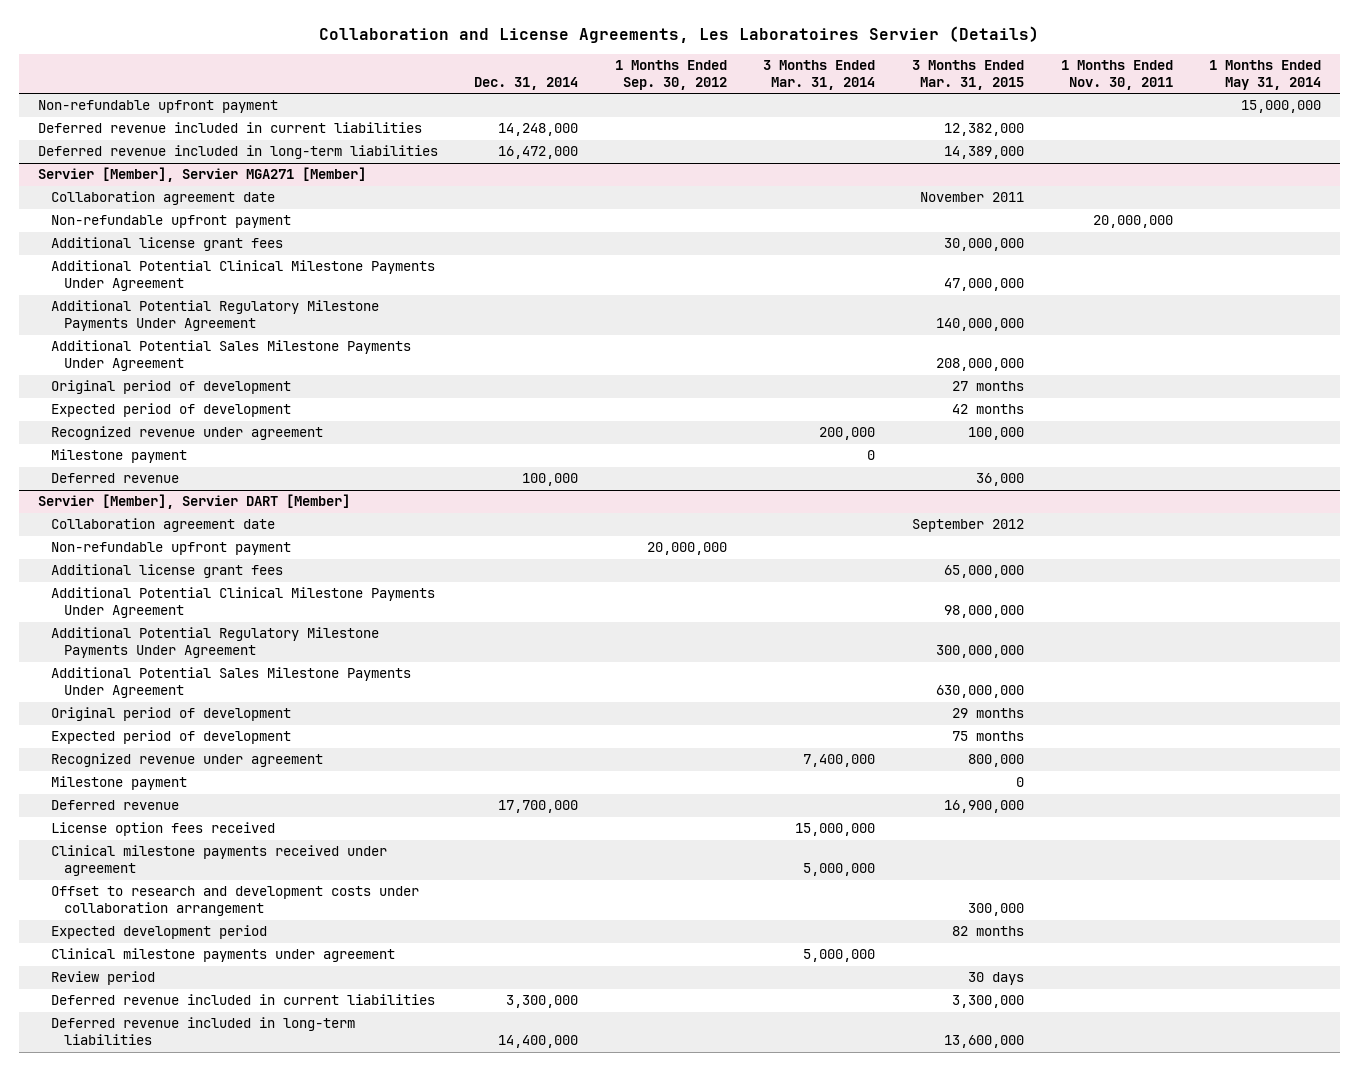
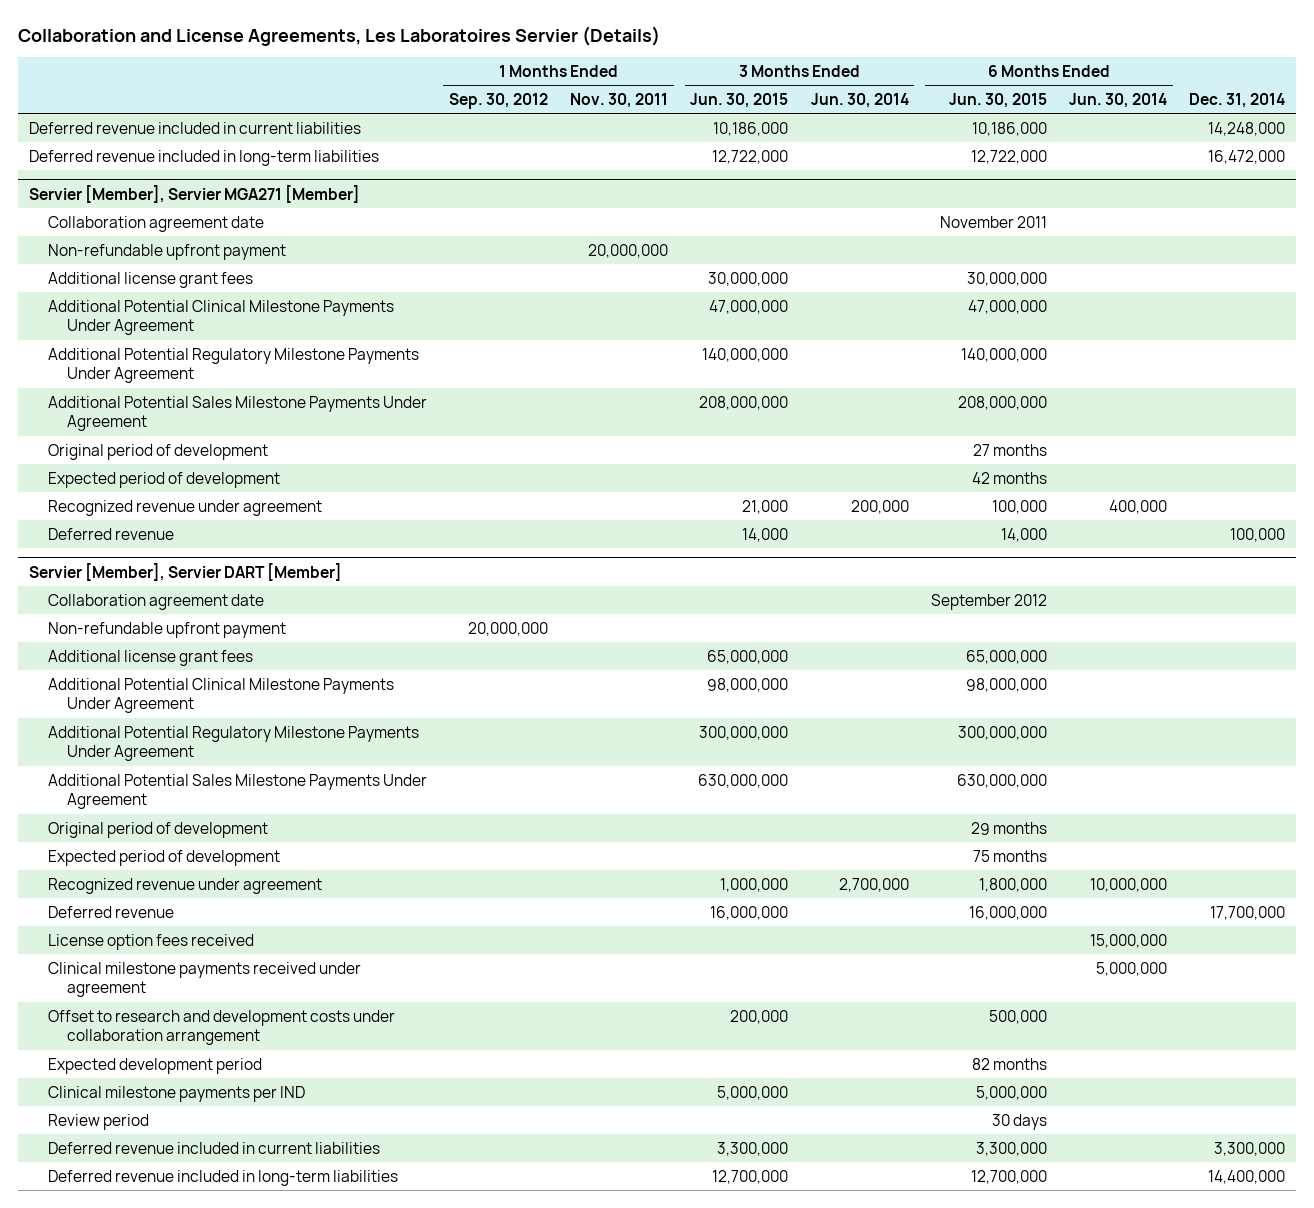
- | Dec. 31, 2014 | 1 Months Ended Sep. 30, 2012 | 3 Months Ended Mar. 31, 2014 | 3 Months Ended Mar. 31, 2015 | 1 Months Ended Nov. 30, 2011 | 1 Months Ended May 31, 2014
+ | 1 Months Ended Sep. 30, 2012 | 1 Months Ended Nov. 30, 2011 | 3 Months Ended Jun. 30, 2015 | 3 Months Ended Jun. 30, 2014 | 6 Months Ended Jun. 30, 2015 | 6 Months Ended Jun. 30, 2014 | Dec. 31, 2014
- Non-refundable upfront payment | | | | | | 15,000,000
@ Servier [Member], Servier MGA271 [Member]
- Milestone payment | | | 0 | | |
@ Servier [Member], Servier DART [Member]
- Milestone payment | | | | 0 | |
- Clinical milestone payments under agreement | | | 5,000,000 | | |
+ Clinical milestone payments per IND | | | 5,000,000 | | 5,000,000 | |

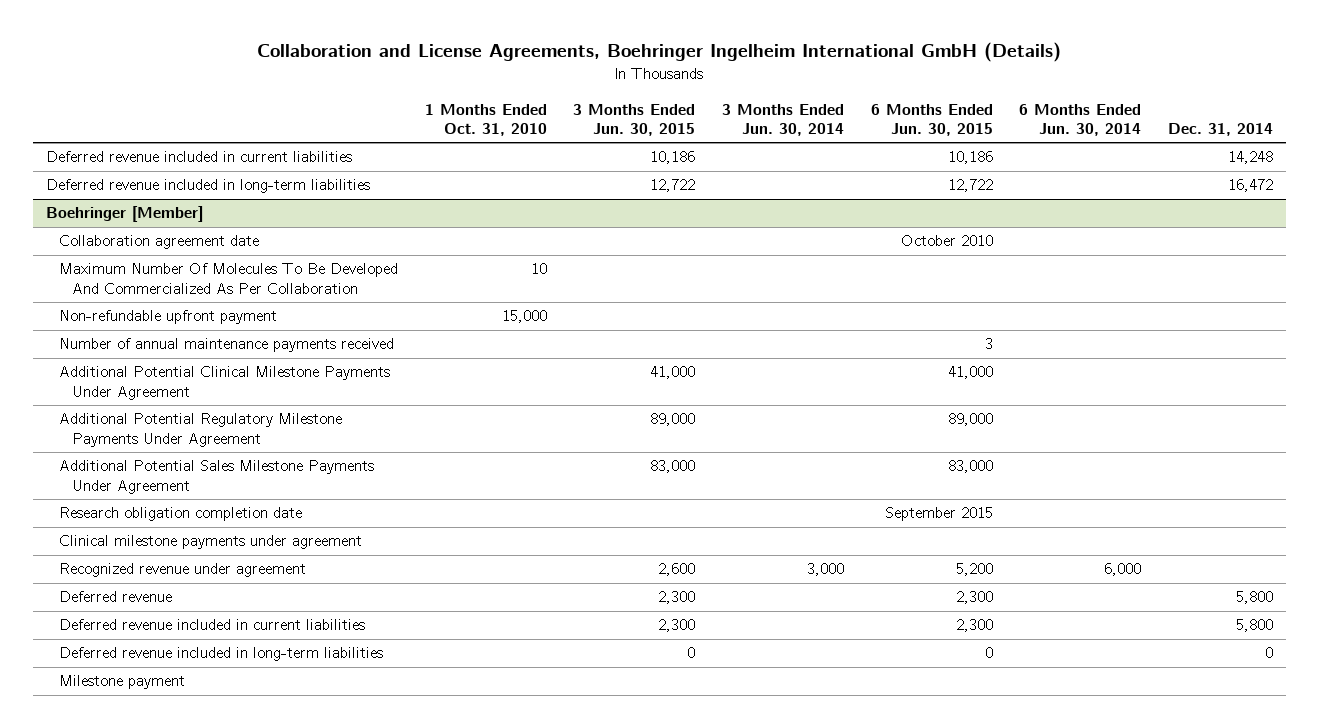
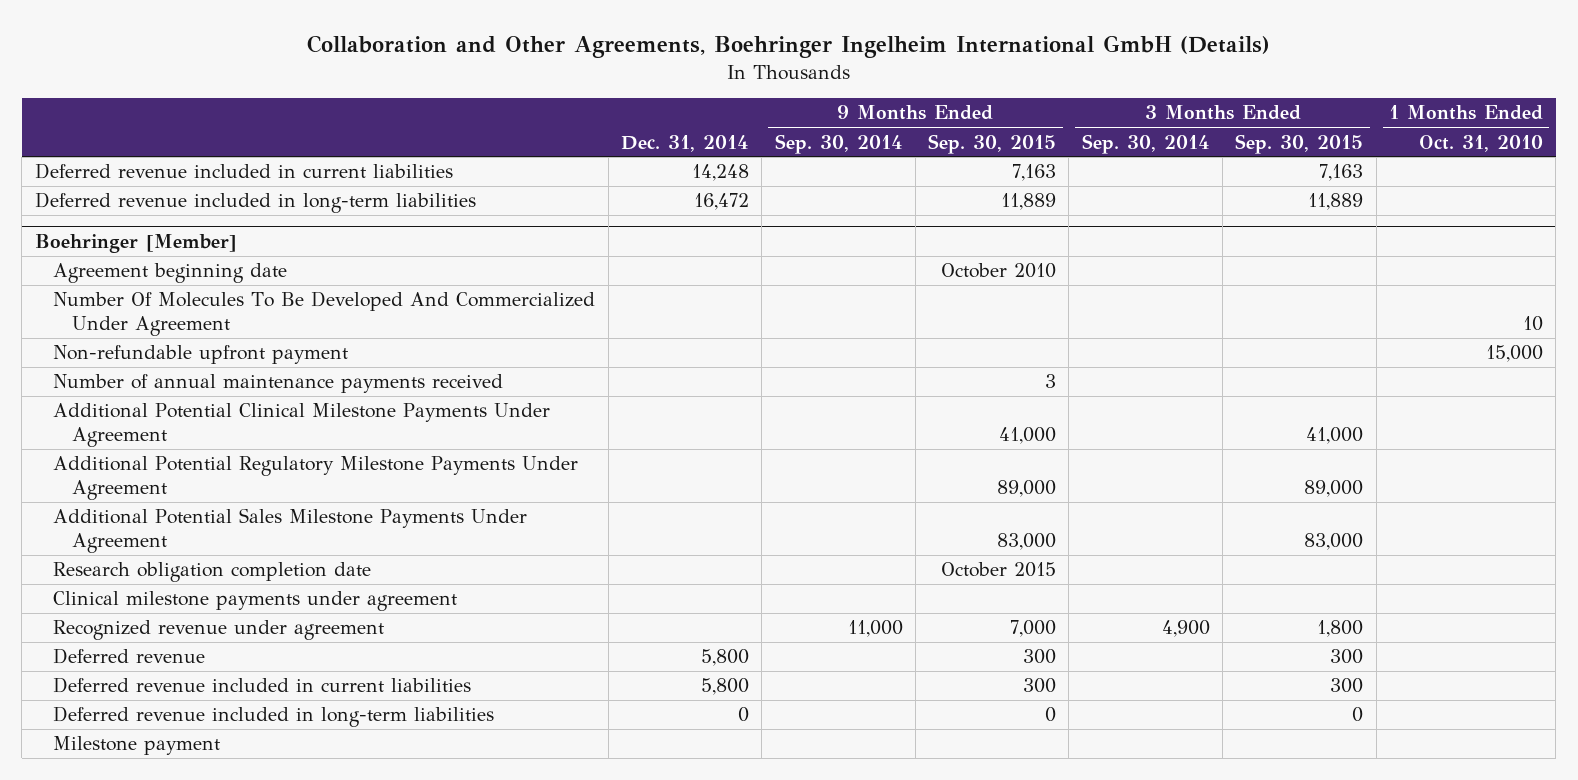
- Collaboration and License Agreements, Boehringer Ingelheim International GmbH (Details)
+ Collaboration and Other Agreements, Boehringer Ingelheim International GmbH (Details)
- | 1 Months Ended Oct. 31, 2010 | 3 Months Ended Jun. 30, 2015 | 3 Months Ended Jun. 30, 2014 | 6 Months Ended Jun. 30, 2015 | 6 Months Ended Jun. 30, 2014 | Dec. 31, 2014
+ | Dec. 31, 2014 | 9 Months Ended Sep. 30, 2014 | 9 Months Ended Sep. 30, 2015 | 3 Months Ended Sep. 30, 2014 | 3 Months Ended Sep. 30, 2015 | 1 Months Ended Oct. 31, 2010
@ Boehringer [Member]
- Collaboration agreement date | | | | October 2010 | |
- Maximum Number Of Molecules To Be Developed And Commercialized As Per Collaboration | 10 | | | | |
+ Agreement beginning date | | | October 2010 | | |
+ Number Of Molecules To Be Developed And Commercialized Under Agreement | | | | | | 10

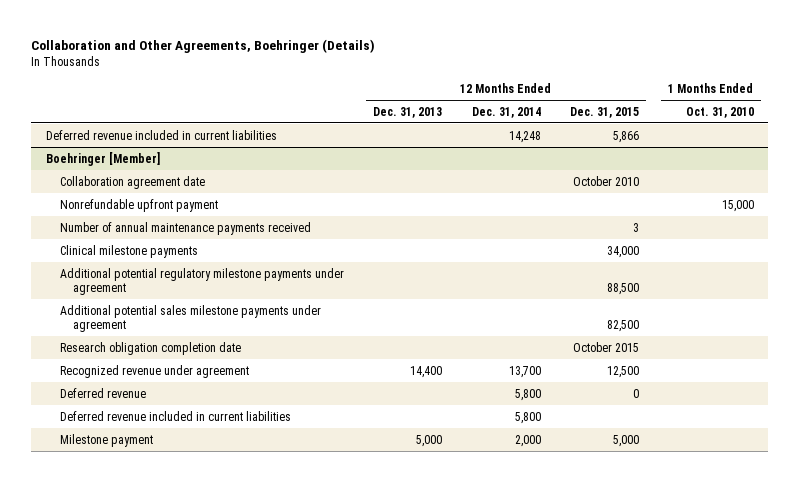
- Collaboration and Other Agreements, Boehringer Ingelheim International GmbH (Details)
+ Collaboration and Other Agreements, Boehringer (Details)
- | Dec. 31, 2014 | 9 Months Ended Sep. 30, 2014 | 9 Months Ended Sep. 30, 2015 | 3 Months Ended Sep. 30, 2014 | 3 Months Ended Sep. 30, 2015 | 1 Months Ended Oct. 31, 2010
+ | 12 Months Ended Dec. 31, 2013 | 12 Months Ended Dec. 31, 2014 | 12 Months Ended Dec. 31, 2015 | 1 Months Ended Oct. 31, 2010
- Deferred revenue included in long-term liabilities | 16,472 | | 11,889 | | 11,889 |
@ Boehringer [Member]
- Agreement beginning date | | | October 2010 | | |
- Number Of Molecules To Be Developed And Commercialized Under Agreement | | | | | | 10
- Non-refundable upfront payment | | | | | | 15,000
+ Collaboration agreement date | | | October 2010 |
+ Nonrefundable upfront payment | | | | 15,000
- Additional Potential Clinical Milestone Payments Under Agreement | | | 41,000 | | 41,000 |
- Additional Potential Regulatory Milestone Payments Under Agreement | | | 89,000 | | 89,000 |
- Additional Potential Sales Milestone Payments Under Agreement | | | 83,000 | | 83,000 |
+ Clinical milestone payments | | | 34,000 |
+ Additional potential regulatory milestone payments under agreement | | | 88,500 |
+ Additional potential sales milestone payments under agreement | | | 82,500 |
- Clinical milestone payments under agreement
- Deferred revenue included in long-term liabilities | 0 | | 0 | | 0 |

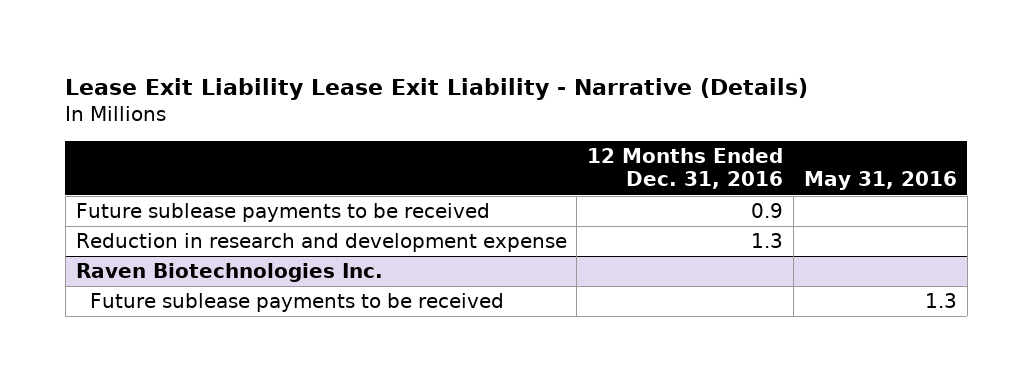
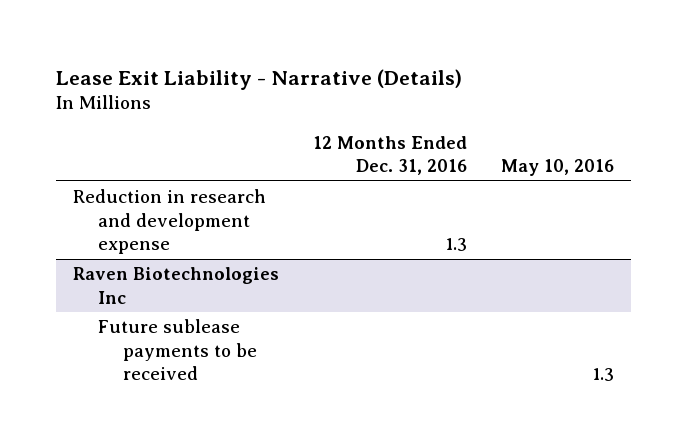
- Lease Exit Liability Lease Exit Liability - Narrative (Details)
+ Lease Exit Liability - Narrative (Details)
- | 12 Months Ended Dec. 31, 2016 | May 31, 2016
+ | 12 Months Ended Dec. 31, 2016 | May 10, 2016
- Future sublease payments to be received | 0.9 |
- Raven Biotechnologies Inc.
+ Raven Biotechnologies Inc

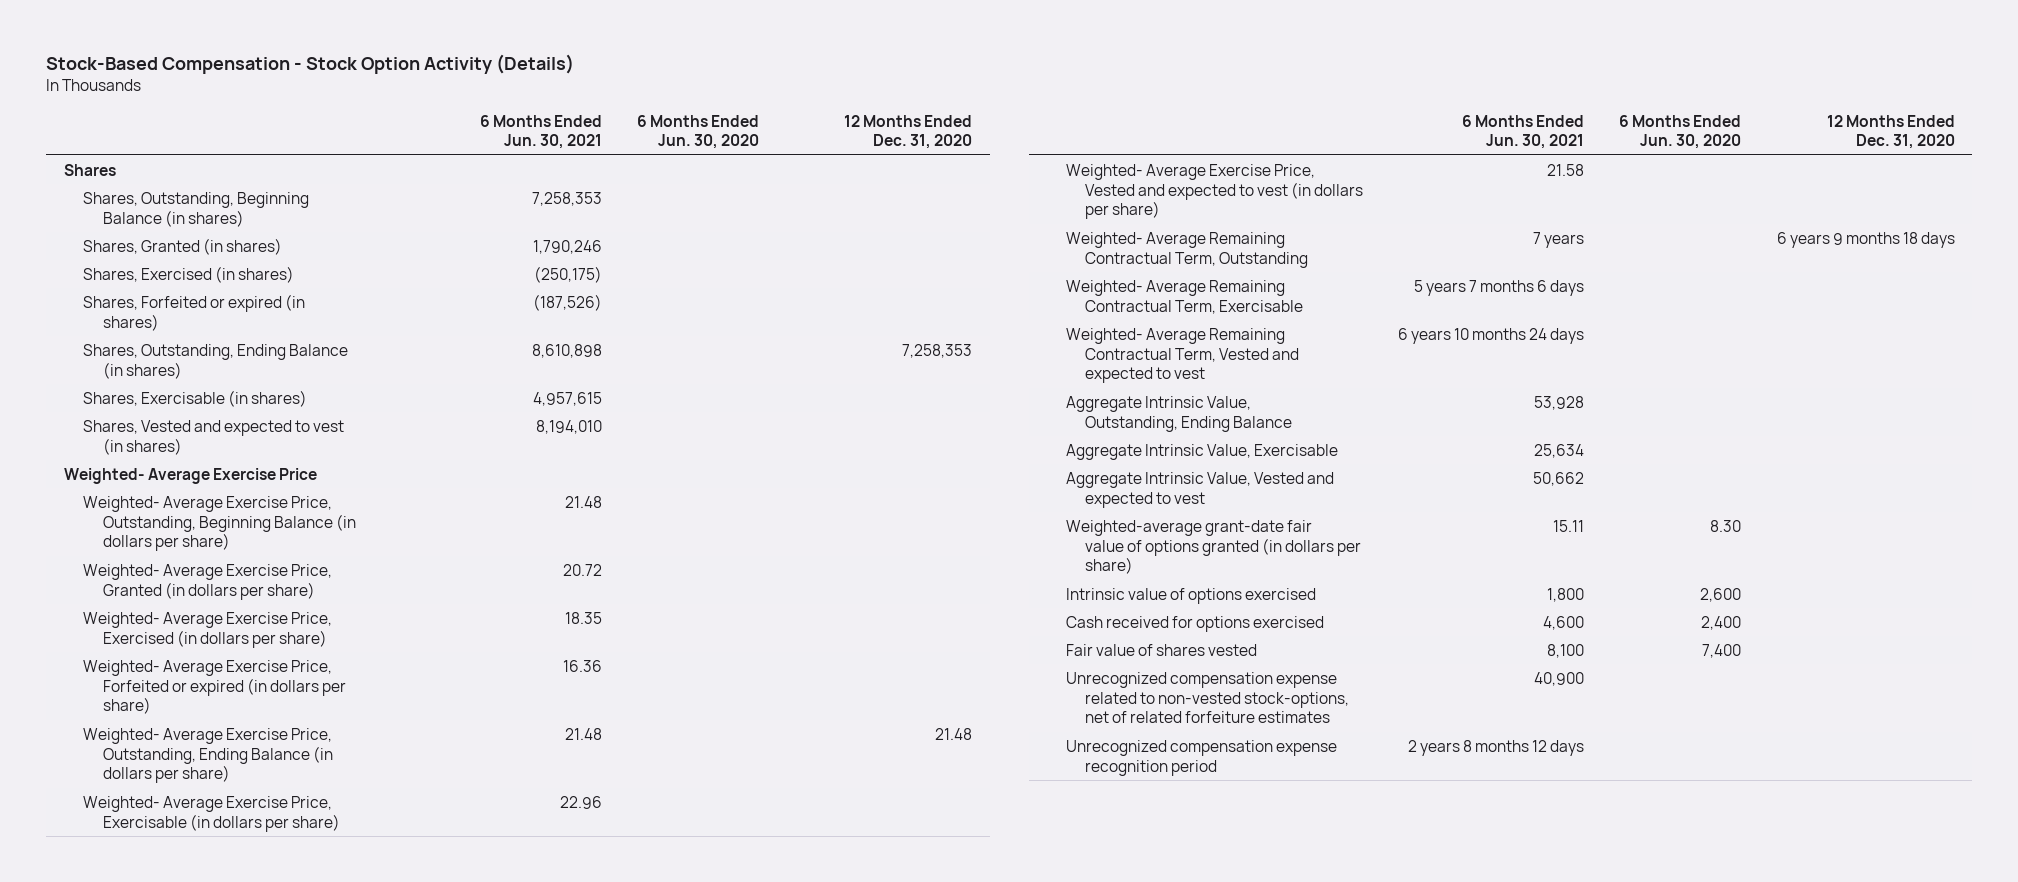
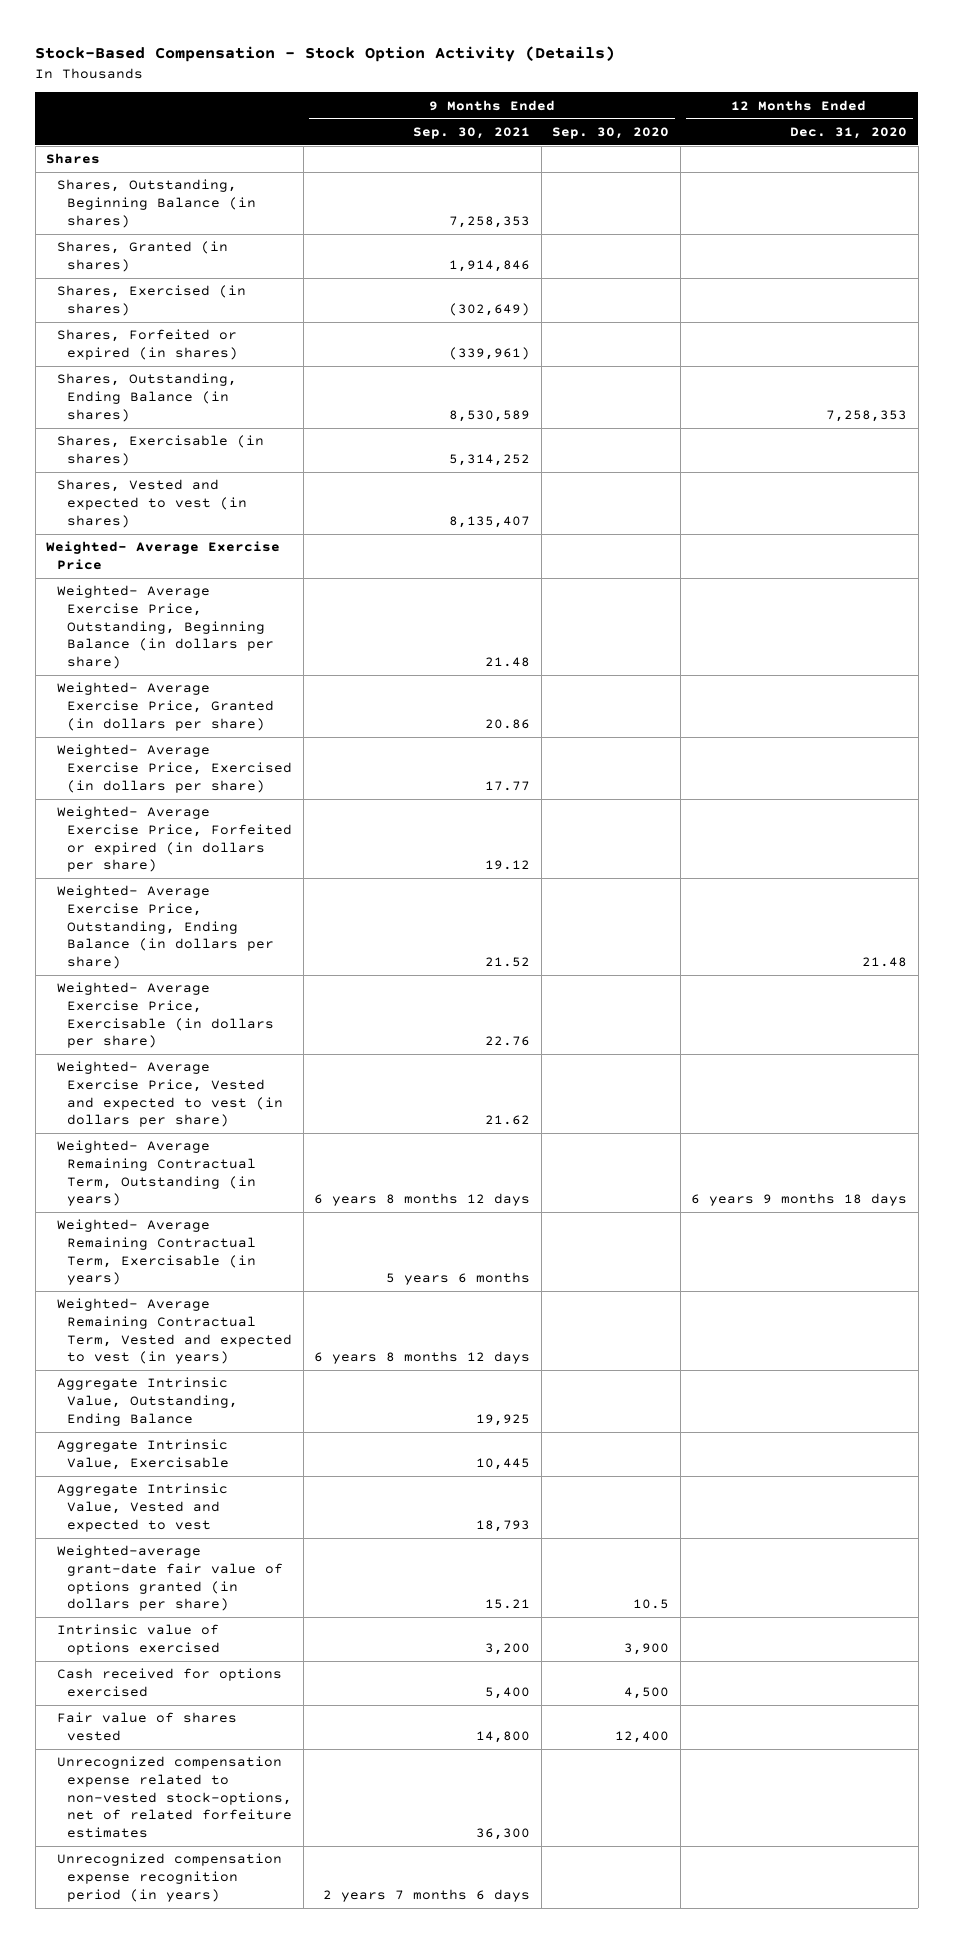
- | 6 Months Ended Jun. 30, 2021 | 6 Months Ended Jun. 30, 2020 | 12 Months Ended Dec. 31, 2020
+ | 9 Months Ended Sep. 30, 2021 | 9 Months Ended Sep. 30, 2020 | 12 Months Ended Dec. 31, 2020
- Weighted- Average Remaining Contractual Term, Outstanding | 7 years | | 6 years 9 months 18 days
- Weighted- Average Remaining Contractual Term, Exercisable | 5 years 7 months 6 days | |
- Weighted- Average Remaining Contractual Term, Vested and expected to vest | 6 years 10 months 24 days | |
+ Weighted- Average Remaining Contractual Term, Outstanding (in years) | 6 years 8 months 12 days | | 6 years 9 months 18 days
+ Weighted- Average Remaining Contractual Term, Exercisable (in years) | 5 years 6 months | |
+ Weighted- Average Remaining Contractual Term, Vested and expected to vest (in years) | 6 years 8 months 12 days | |
- Unrecognized compensation expense recognition period | 2 years 8 months 12 days | |
+ Unrecognized compensation expense recognition period (in years) | 2 years 7 months 6 days | |

